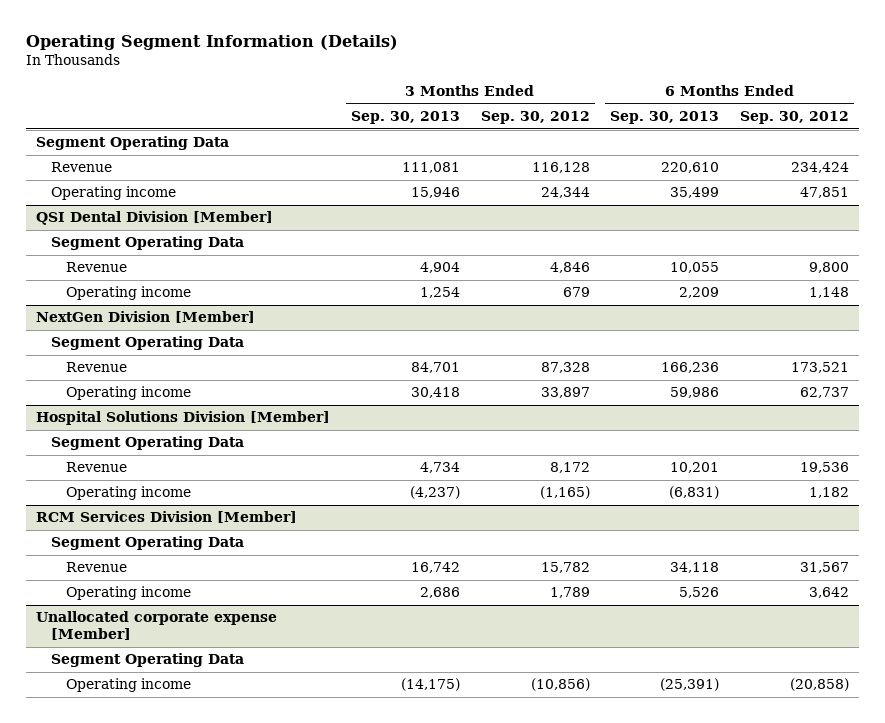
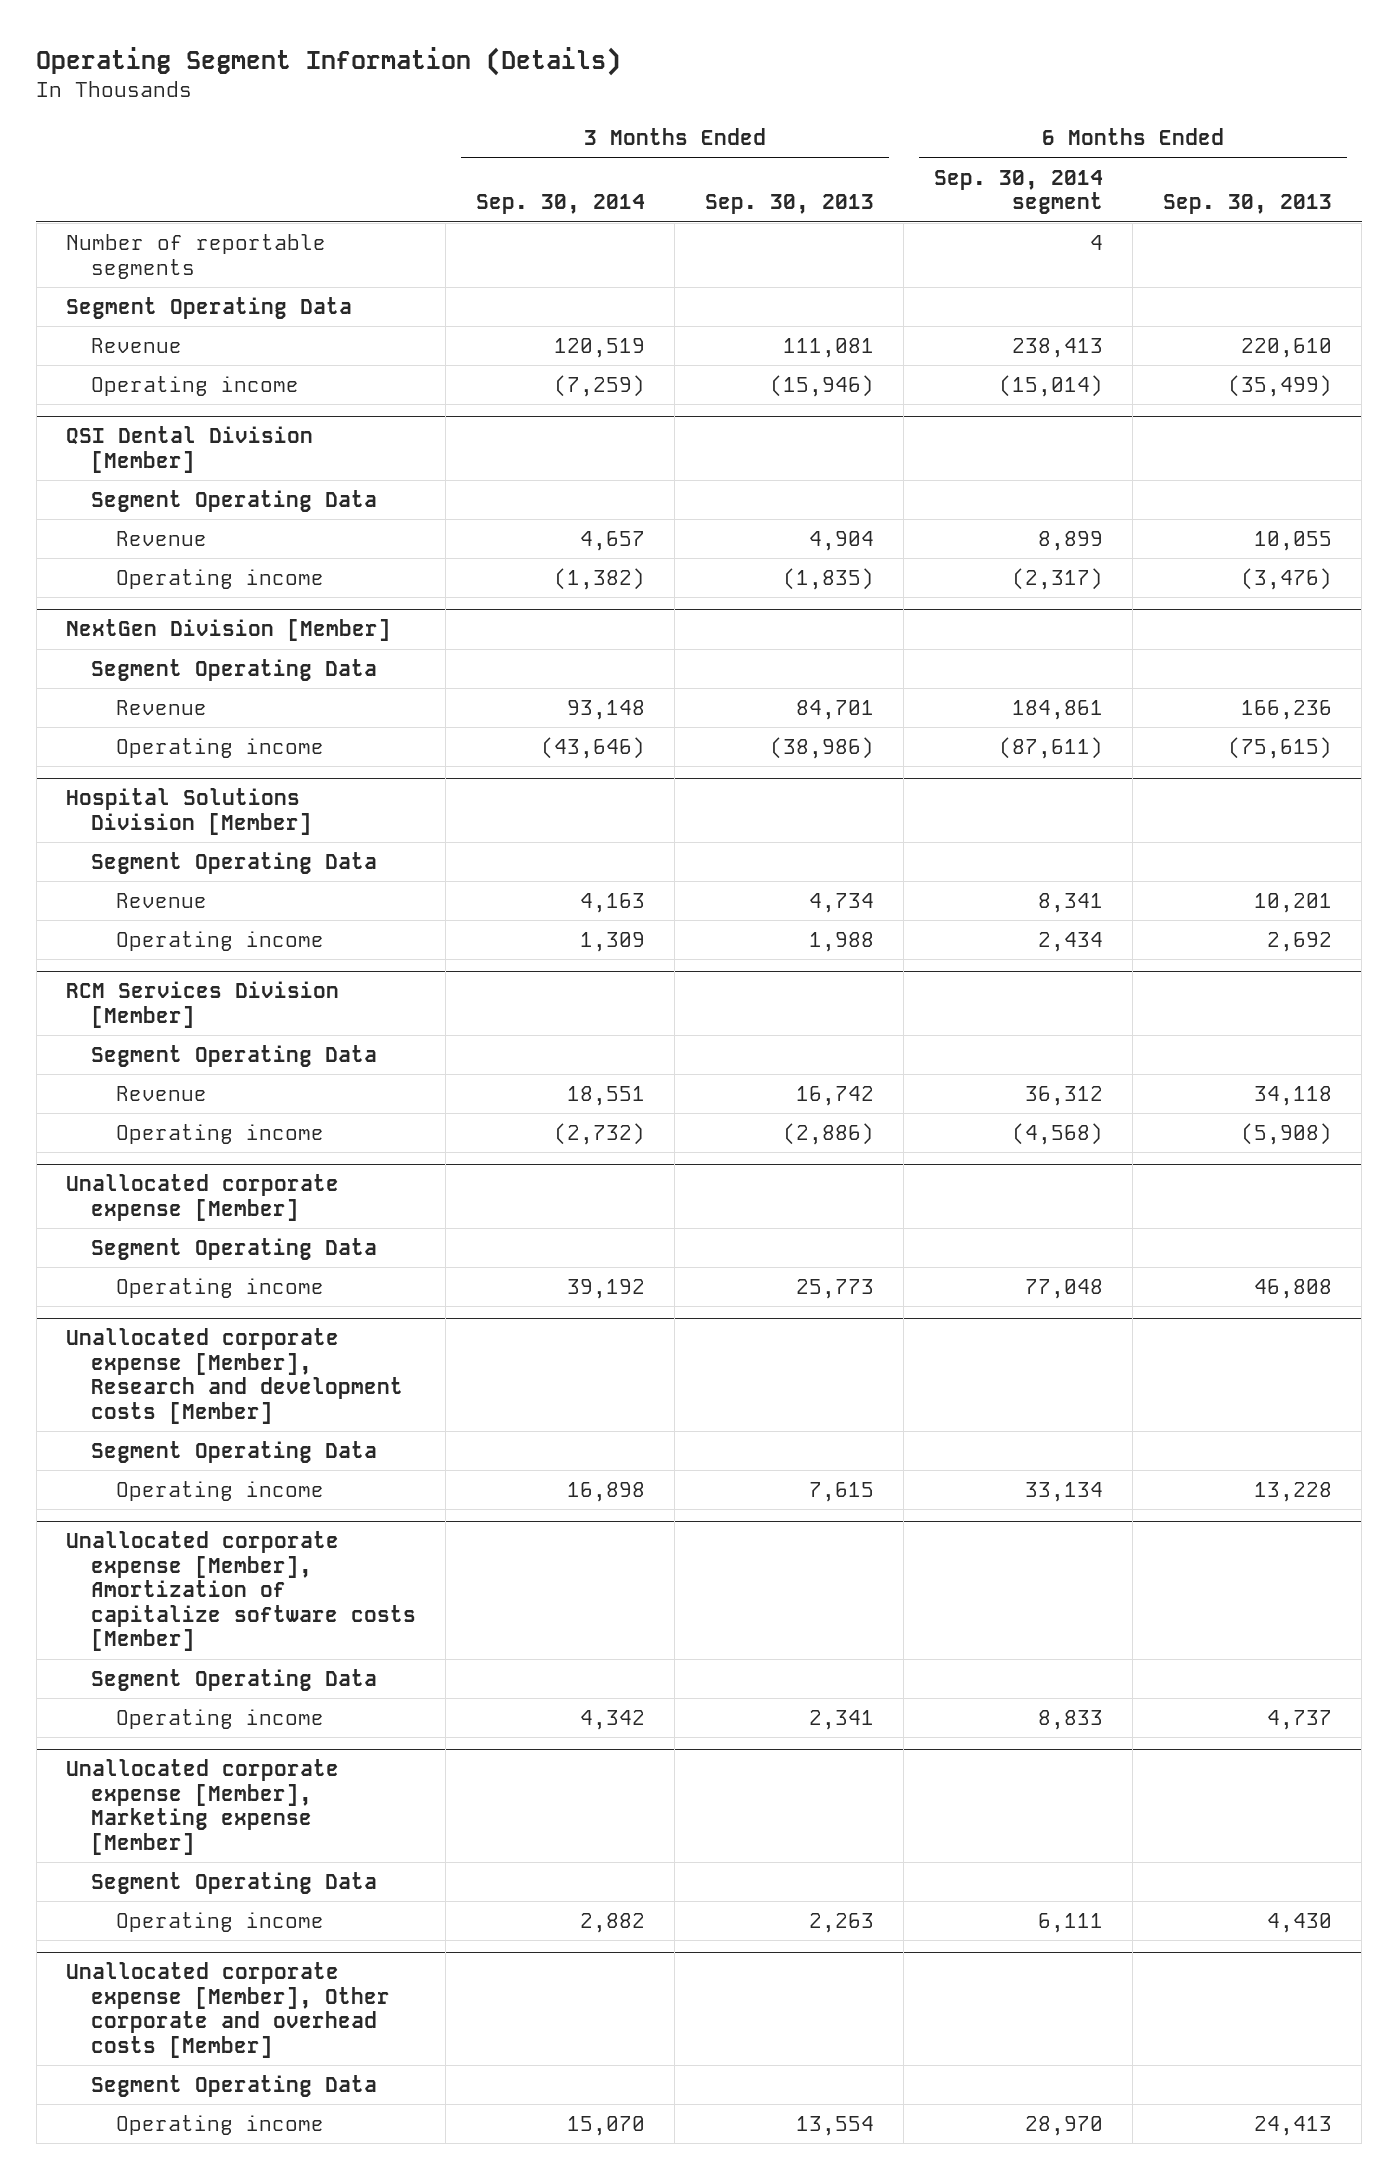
- | 3 Months Ended Sep. 30, 2013 | 3 Months Ended Sep. 30, 2012 | 6 Months Ended Sep. 30, 2013 | 6 Months Ended Sep. 30, 2012
+ | 3 Months Ended Sep. 30, 2014 | 3 Months Ended Sep. 30, 2013 | 6 Months Ended Sep. 30, 2014 segment | 6 Months Ended Sep. 30, 2013
+ Number of reportable segments | | | 4 |
- Operating income | 15,946 | 24,344 | 35,499 | 47,851
+ Operating income | (7,259) | (15,946) | (15,014) | (35,499)
@ QSI Dental Division [Member]
- Operating income | 1,254 | 679 | 2,209 | 1,148
+ Operating income | (1,382) | (1,835) | (2,317) | (3,476)
@ NextGen Division [Member]
- Operating income | 30,418 | 33,897 | 59,986 | 62,737
+ Operating income | (43,646) | (38,986) | (87,611) | (75,615)
@ Hospital Solutions Division [Member]
- Operating income | (4,237) | (1,165) | (6,831) | 1,182
+ Operating income | 1,309 | 1,988 | 2,434 | 2,692
@ RCM Services Division [Member]
- Operating income | 2,686 | 1,789 | 5,526 | 3,642
+ Operating income | (2,732) | (2,886) | (4,568) | (5,908)
@ Unallocated corporate expense [Member]
- Operating income | (14,175) | (10,856) | (25,391) | (20,858)
+ Operating income | 39,192 | 25,773 | 77,048 | 46,808
+ Unallocated corporate expense [Member], Research and development costs [Member]
+ Segment Operating Data
+ Operating income | 16,898 | 7,615 | 33,134 | 13,228
+ Unallocated corporate expense [Member], Amortization of capitalize software costs [Member]
+ Segment Operating Data
+ Operating income | 4,342 | 2,341 | 8,833 | 4,737
+ Unallocated corporate expense [Member], Marketing expense [Member]
+ Segment Operating Data
+ Operating income | 2,882 | 2,263 | 6,111 | 4,430
+ Unallocated corporate expense [Member], Other corporate and overhead costs [Member]
+ Segment Operating Data
+ Operating income | 15,070 | 13,554 | 28,970 | 24,413

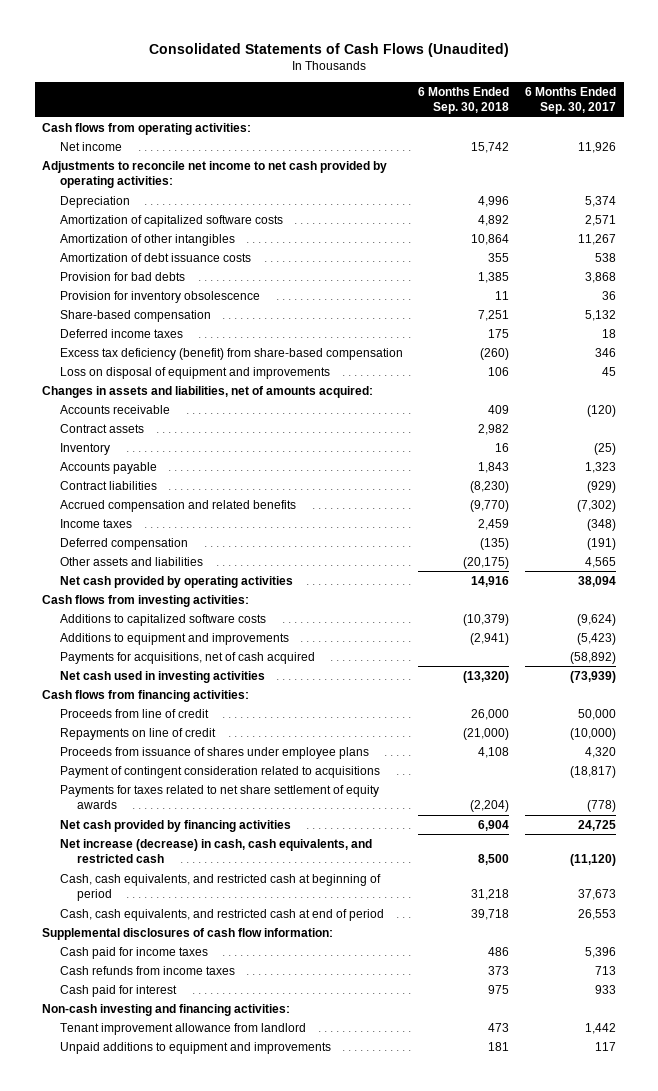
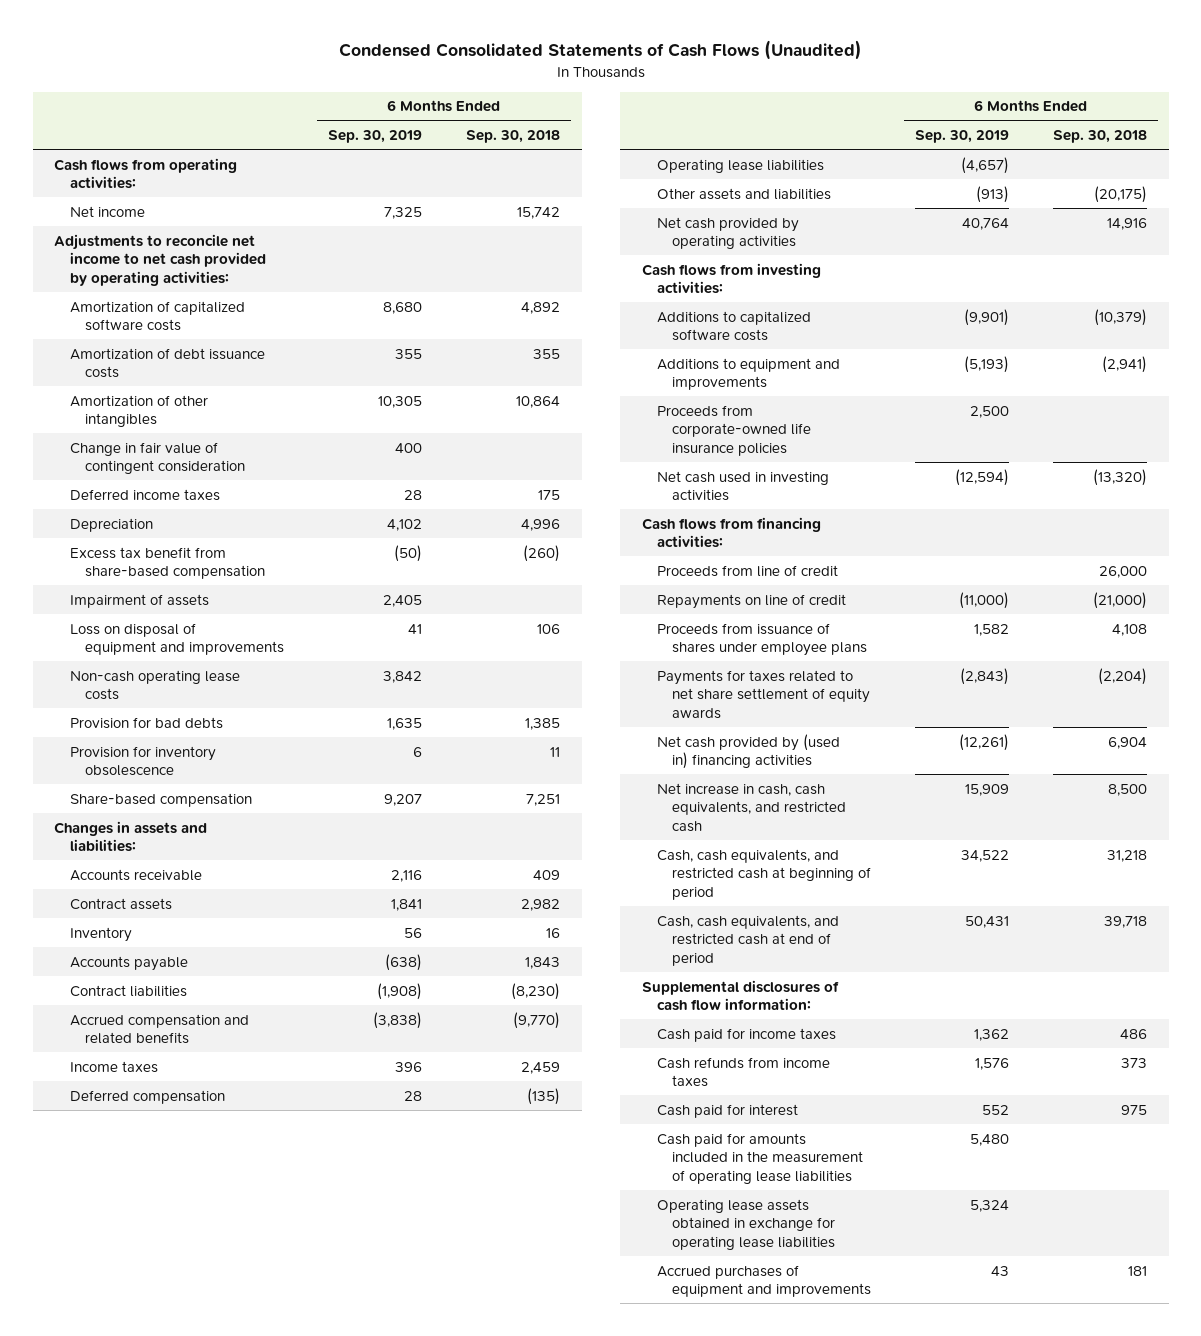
- Consolidated Statements of Cash Flows (Unaudited)
+ Condensed Consolidated Statements of Cash Flows (Unaudited)
- | 6 Months Ended Sep. 30, 2018 | 6 Months Ended Sep. 30, 2017
+ | 6 Months Ended Sep. 30, 2019 | 6 Months Ended Sep. 30, 2018
moved down: Amortization of other intangibles | 10,305 | 10,864
+ Change in fair value of contingent consideration | 400 |
moved up: Deferred income taxes | 28 | 175
moved down: Depreciation | 4,102 | 4,996
+ Excess tax benefit from share-based compensation | (50) | (260)
+ Impairment of assets | 2,405 |
moved up: Loss on disposal of equipment and improvements | 41 | 106
+ Non-cash operating lease costs | 3,842 |
- Excess tax deficiency (benefit) from share-based compensation | (260) | 346
- Changes in assets and liabilities, net of amounts acquired:
+ Changes in assets and liabilities:
+ Operating lease liabilities | (4,657) |
- Payments for acquisitions, net of cash acquired | | (58,892)
+ Proceeds from corporate-owned life insurance policies | 2,500 |
- Payment of contingent consideration related to acquisitions | | (18,817)
- Net cash provided by financing activities | 6,904 | 24,725
- Net increase (decrease) in cash, cash equivalents, and restricted cash | 8,500 | (11,120)
+ Net cash provided by (used in) financing activities | (12,261) | 6,904
+ Net increase in cash, cash equivalents, and restricted cash | 15,909 | 8,500
- Non-cash investing and financing activities:
- Tenant improvement allowance from landlord | 473 | 1,442
- Unpaid additions to equipment and improvements | 181 | 117
+ Cash paid for amounts included in the measurement of operating lease liabilities | 5,480 |
+ Operating lease assets obtained in exchange for operating lease liabilities | 5,324 |
+ Accrued purchases of equipment and improvements | 43 | 181

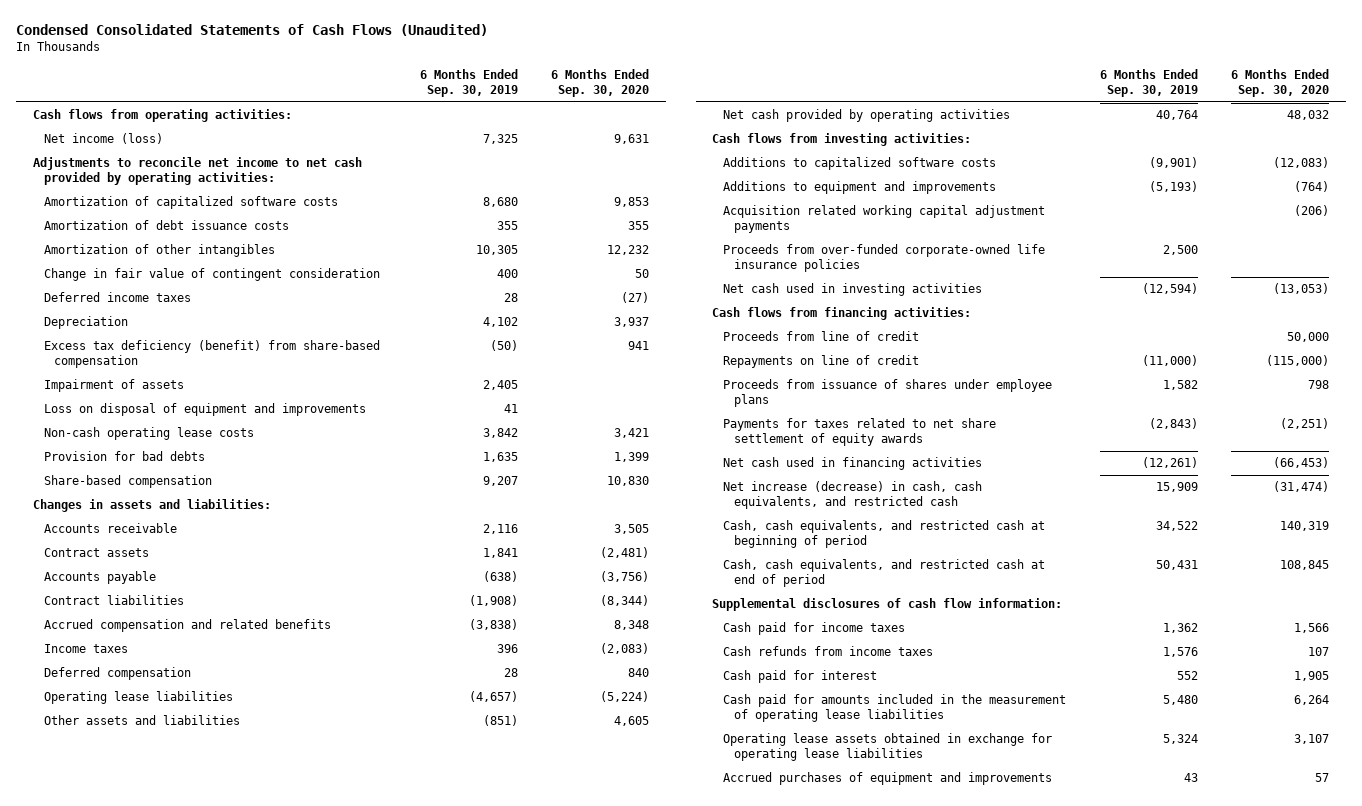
- | 6 Months Ended Sep. 30, 2019 | 6 Months Ended Sep. 30, 2018
+ | 6 Months Ended Sep. 30, 2019 | 6 Months Ended Sep. 30, 2020
- Net income | 7,325 | 15,742
+ Net income (loss) | 7,325 | 9,631
- Excess tax benefit from share-based compensation | (50) | (260)
+ Excess tax deficiency (benefit) from share-based compensation | (50) | 941
- Provision for inventory obsolescence | 6 | 11
- Inventory | 56 | 16
- Other assets and liabilities | (913) | (20,175)
+ Other assets and liabilities | (851) | 4,605
- Proceeds from corporate-owned life insurance policies | 2,500 |
+ Acquisition related working capital adjustment payments | | (206)
+ Proceeds from over-funded corporate-owned life insurance policies | 2,500 |
- Net cash provided by (used in) financing activities | (12,261) | 6,904
- Net increase in cash, cash equivalents, and restricted cash | 15,909 | 8,500
+ Net cash used in financing activities | (12,261) | (66,453)
+ Net increase (decrease) in cash, cash equivalents, and restricted cash | 15,909 | (31,474)

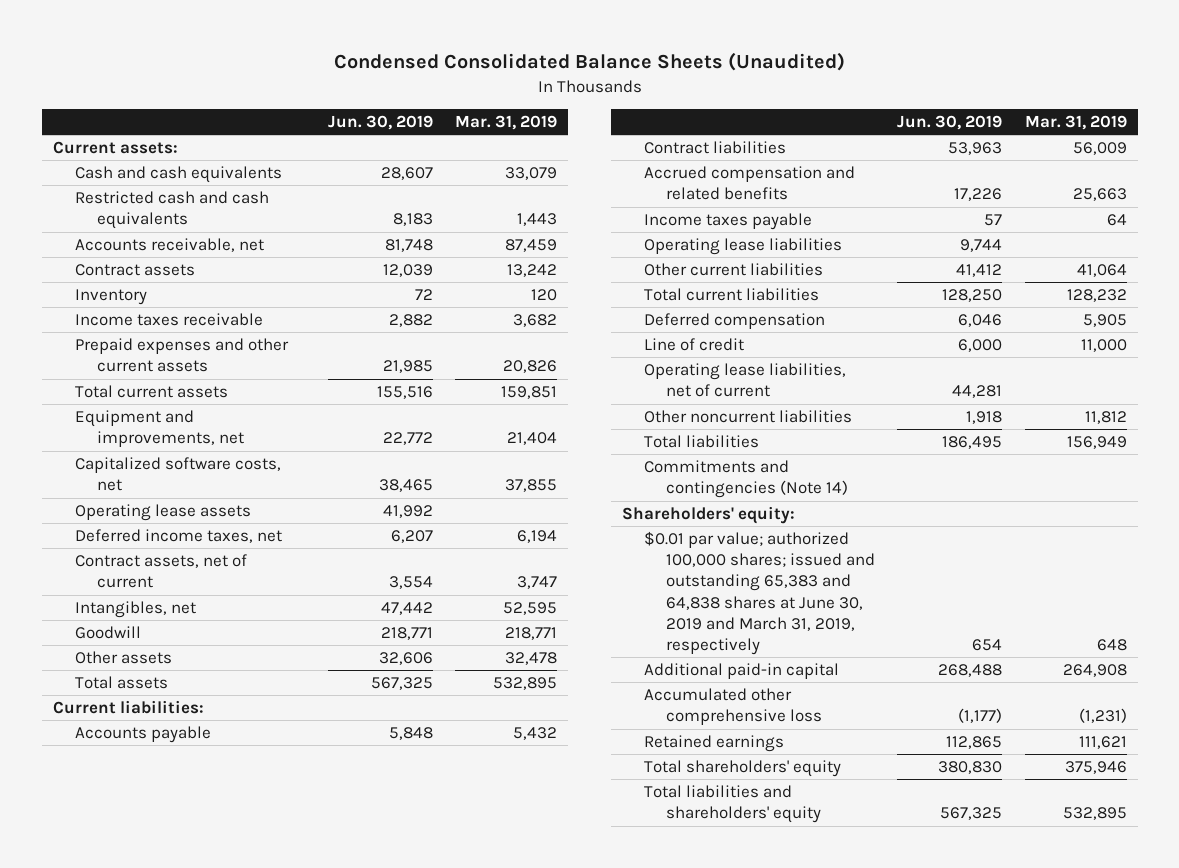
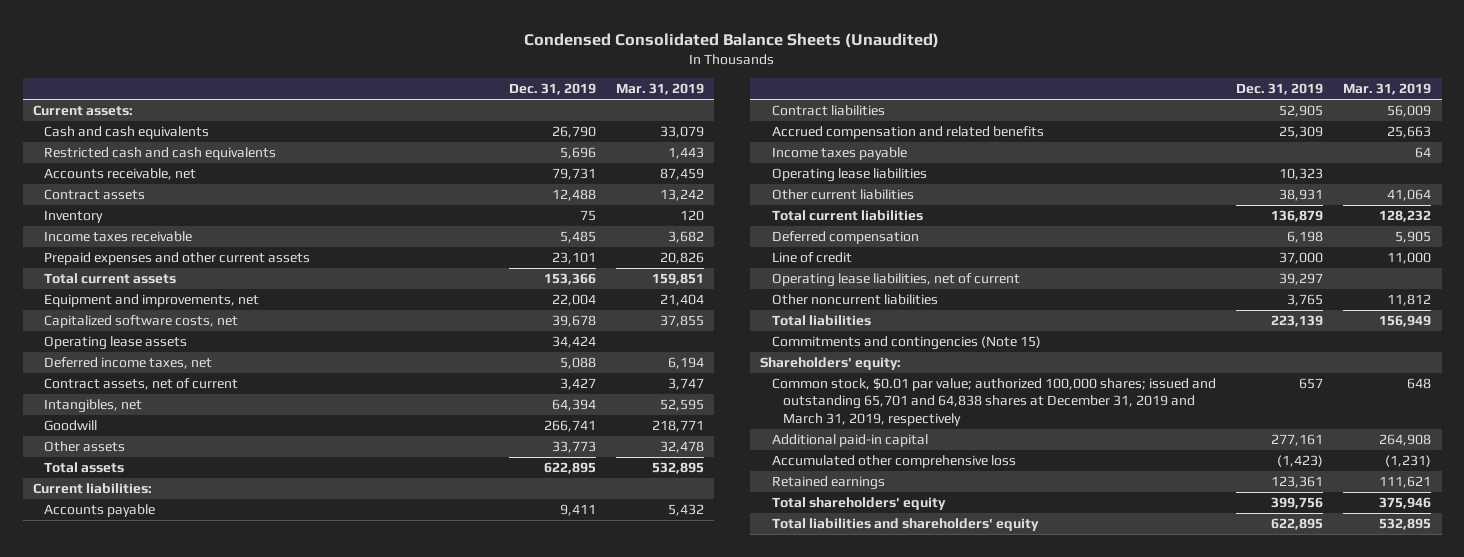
- | Jun. 30, 2019 | Mar. 31, 2019
+ | Dec. 31, 2019 | Mar. 31, 2019
- Commitments and contingencies (Note 14)
+ Commitments and contingencies (Note 15)
- $0.01 par value; authorized 100,000 shares; issued and outstanding 65,383 and 64,838 shares at June 30, 2019 and March 31, 2019, respectively | 654 | 648
+ Common stock, $0.01 par value; authorized 100,000 shares; issued and outstanding 65,701 and 64,838 shares at December 31, 2019 and March 31, 2019, respectively | 657 | 648

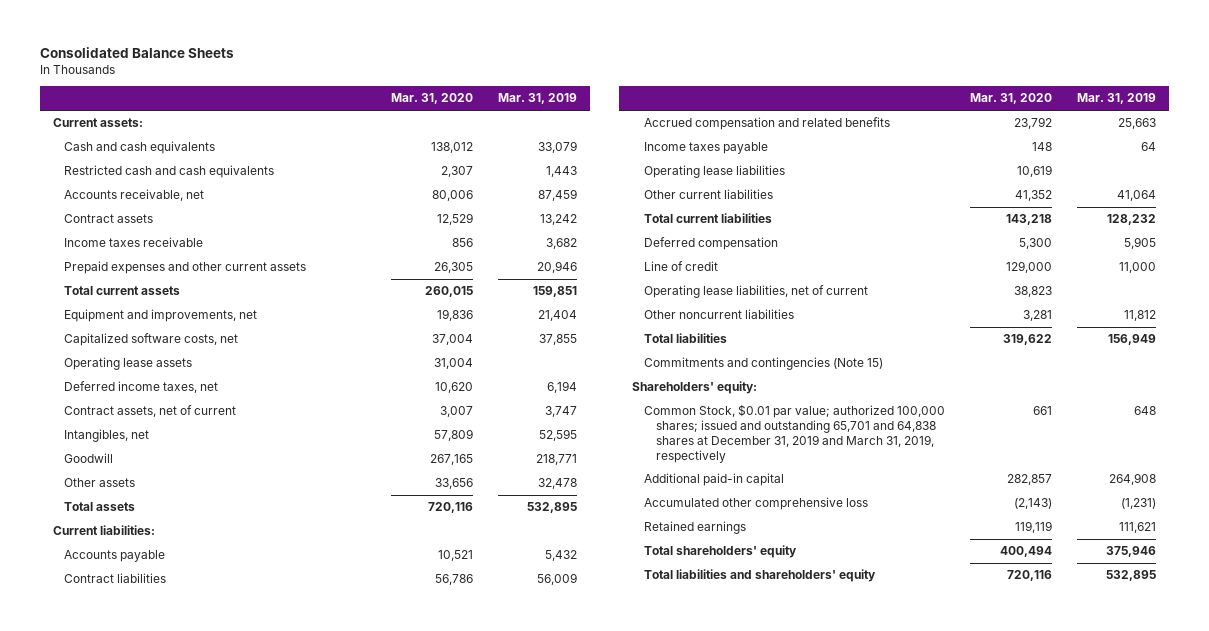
- Condensed Consolidated Balance Sheets (Unaudited)
+ Consolidated Balance Sheets
- | Dec. 31, 2019 | Mar. 31, 2019
+ | Mar. 31, 2020 | Mar. 31, 2019
- Inventory | 75 | 120
- Prepaid expenses and other current assets | 23,101 | 20,826
+ Prepaid expenses and other current assets | 26,305 | 20,946
- Common stock, $0.01 par value; authorized 100,000 shares; issued and outstanding 65,701 and 64,838 shares at December 31, 2019 and March 31, 2019, respectively | 657 | 648
+ Common Stock, $0.01 par value; authorized 100,000 shares; issued and outstanding 65,701 and 64,838 shares at December 31, 2019 and March 31, 2019, respectively | 661 | 648

